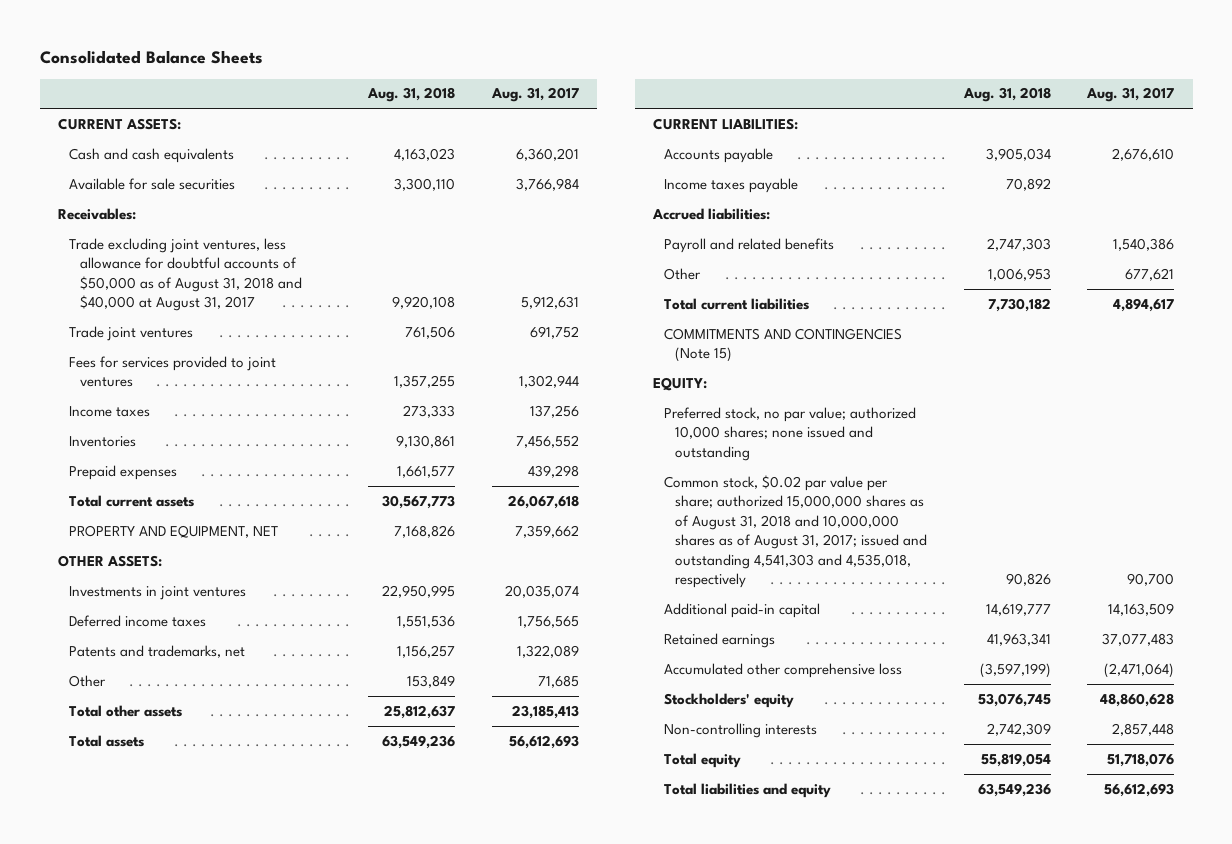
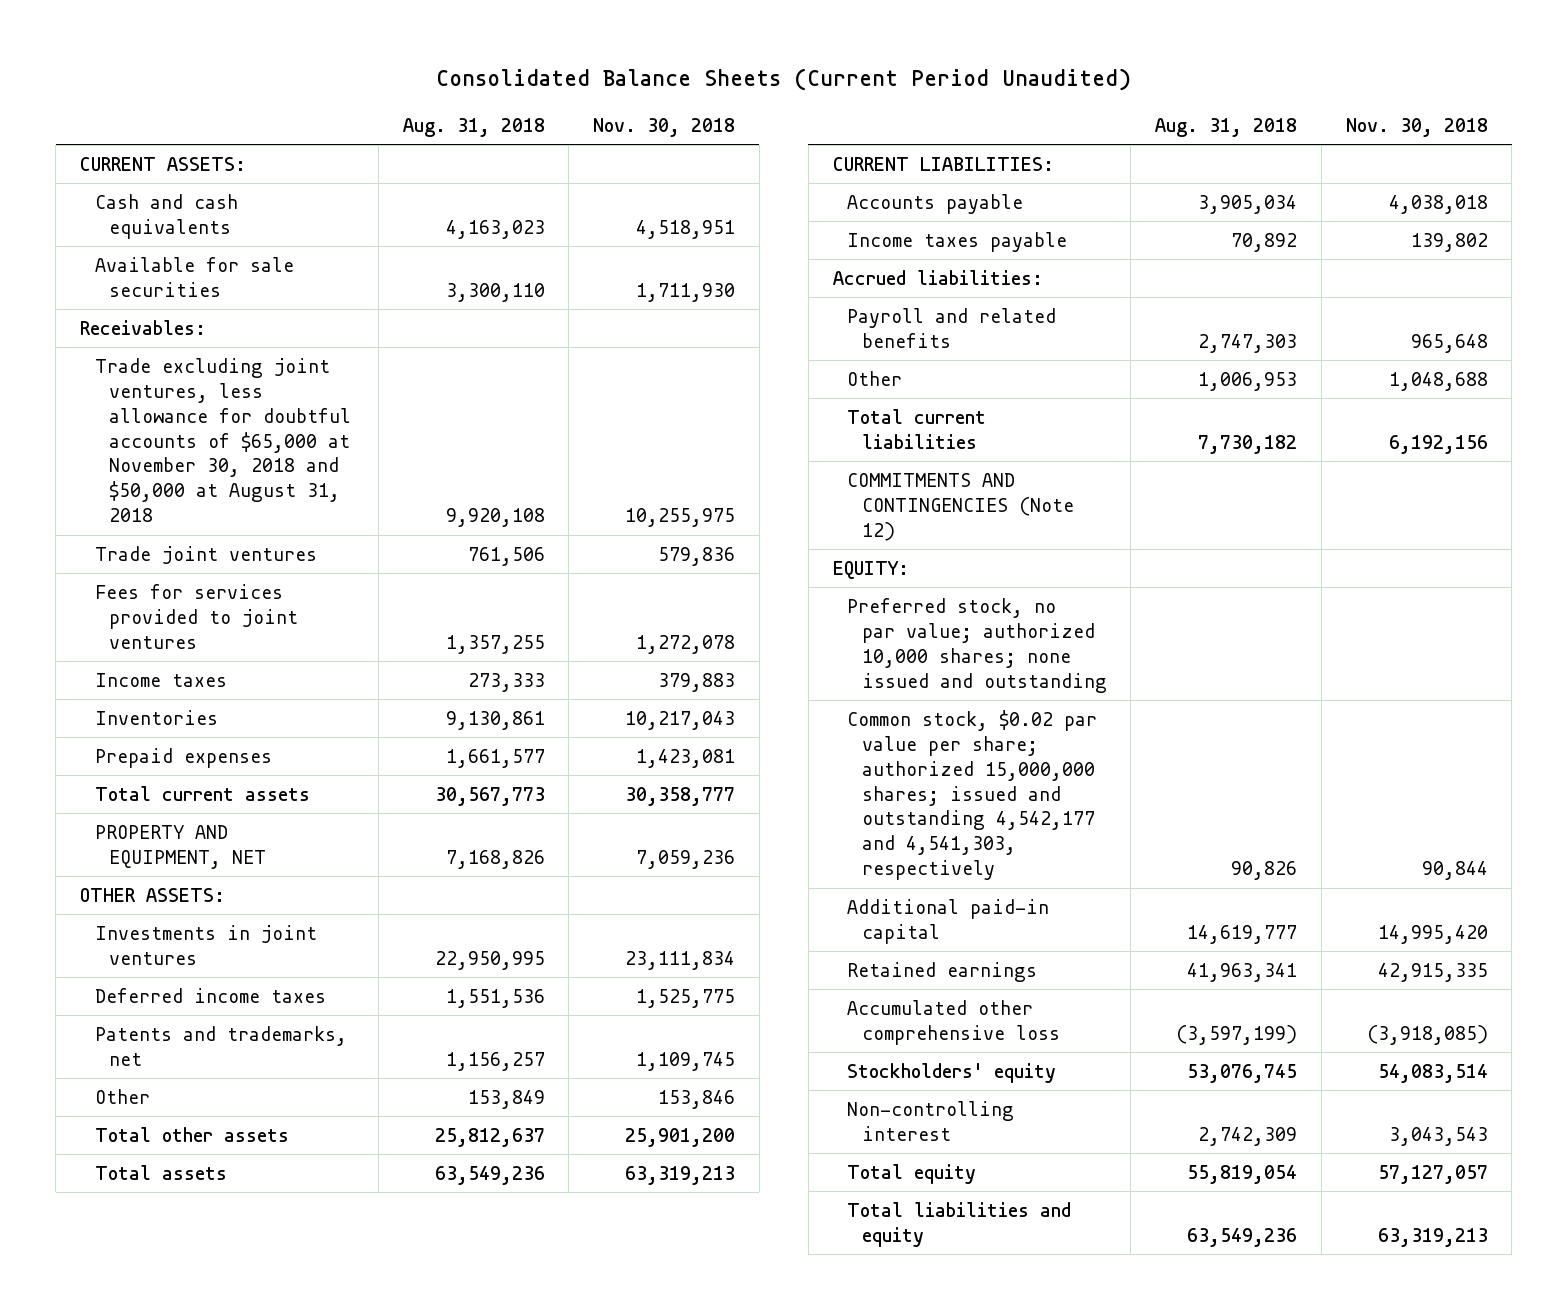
- Consolidated Balance Sheets
+ Consolidated Balance Sheets (Current Period Unaudited)
- | Aug. 31, 2018 | Aug. 31, 2017
+ | Aug. 31, 2018 | Nov. 30, 2018
- Trade excluding joint ventures, less allowance for doubtful accounts of $50,000 as of August 31, 2018 and $40,000 at August 31, 2017 | 9,920,108 | 5,912,631
+ Trade excluding joint ventures, less allowance for doubtful accounts of $65,000 at November 30, 2018 and $50,000 at August 31, 2018 | 9,920,108 | 10,255,975
- COMMITMENTS AND CONTINGENCIES (Note 15)
+ COMMITMENTS AND CONTINGENCIES (Note 12)
- Common stock, $0.02 par value per share; authorized 15,000,000 shares as of August 31, 2018 and 10,000,000 shares as of August 31, 2017; issued and outstanding 4,541,303 and 4,535,018, respectively | 90,826 | 90,700
+ Common stock, $0.02 par value per share; authorized 15,000,000 shares; issued and outstanding 4,542,177 and 4,541,303, respectively | 90,826 | 90,844
- Non-controlling interests | 2,742,309 | 2,857,448
+ Non-controlling interest | 2,742,309 | 3,043,543

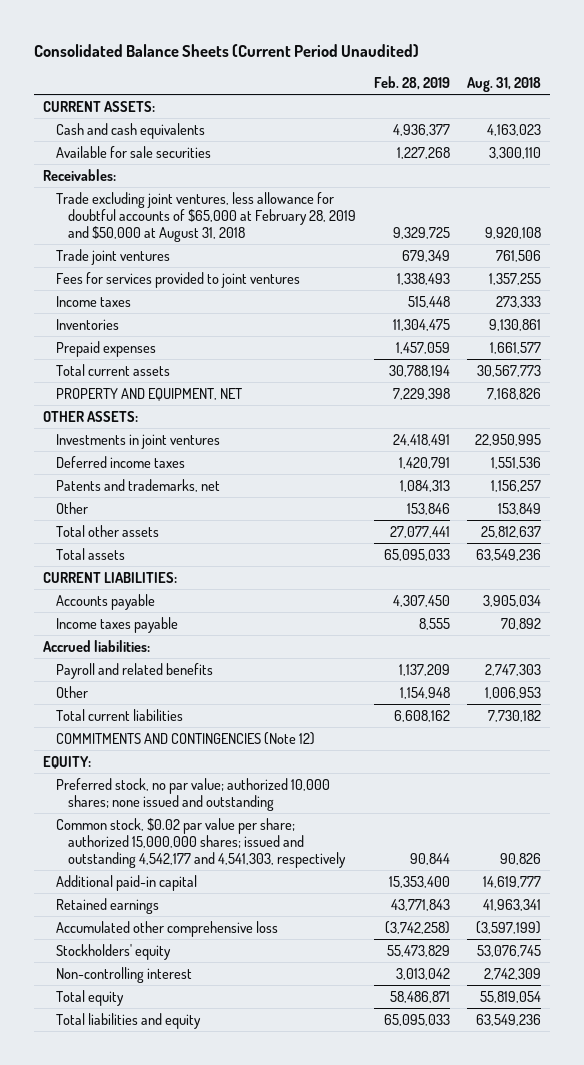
- | Aug. 31, 2018 | Nov. 30, 2018
+ | Feb. 28, 2019 | Aug. 31, 2018
- Trade excluding joint ventures, less allowance for doubtful accounts of $65,000 at November 30, 2018 and $50,000 at August 31, 2018 | 9,920,108 | 10,255,975
+ Trade excluding joint ventures, less allowance for doubtful accounts of $65,000 at February 28, 2019 and $50,000 at August 31, 2018 | 9,329,725 | 9,920,108

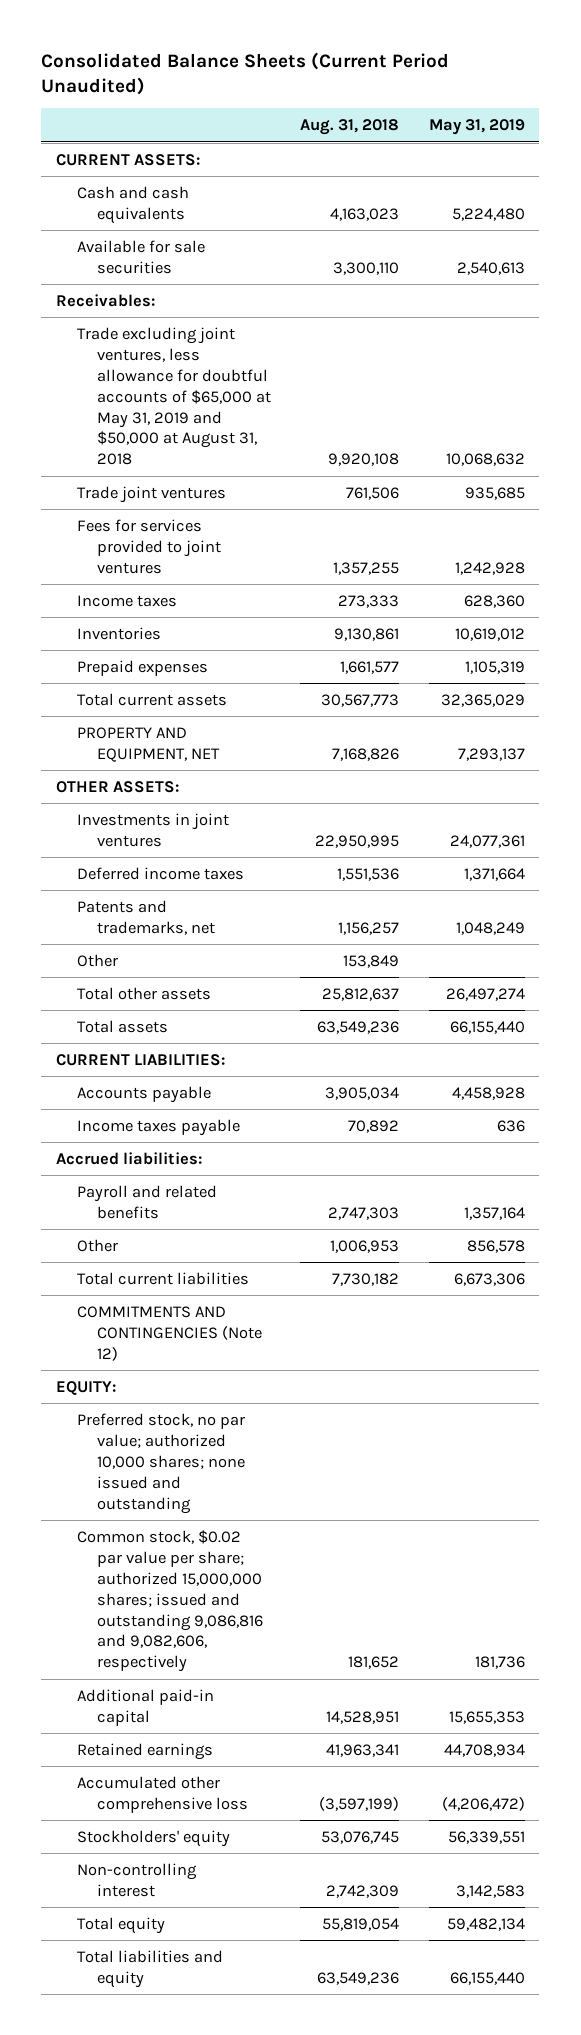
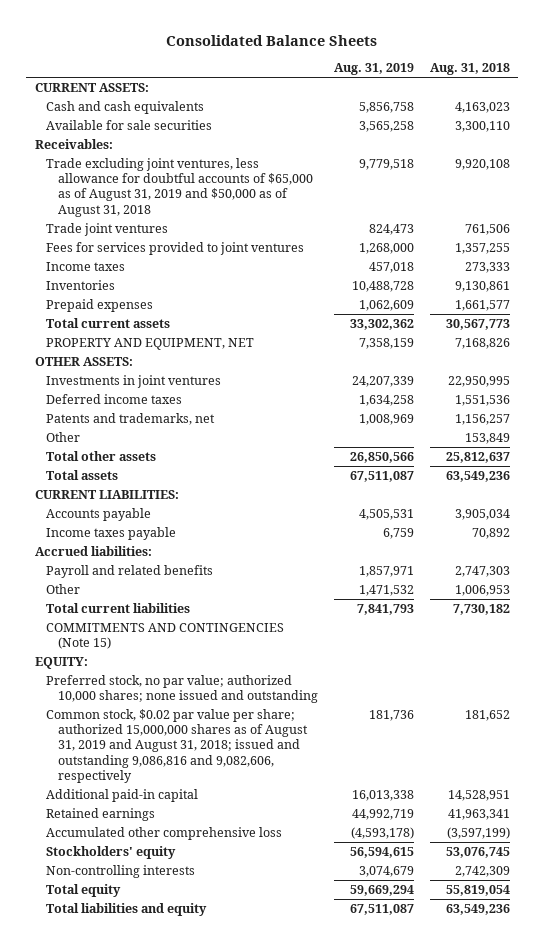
- Consolidated Balance Sheets (Current Period Unaudited)
+ Consolidated Balance Sheets
- | Aug. 31, 2018 | May 31, 2019
+ | Aug. 31, 2019 | Aug. 31, 2018
- Trade excluding joint ventures, less allowance for doubtful accounts of $65,000 at May 31, 2019 and $50,000 at August 31, 2018 | 9,920,108 | 10,068,632
+ Trade excluding joint ventures, less allowance for doubtful accounts of $65,000 as of August 31, 2019 and $50,000 as of August 31, 2018 | 9,779,518 | 9,920,108
- COMMITMENTS AND CONTINGENCIES (Note 12)
+ COMMITMENTS AND CONTINGENCIES (Note 15)
- Common stock, $0.02 par value per share; authorized 15,000,000 shares; issued and outstanding 9,086,816 and 9,082,606, respectively | 181,652 | 181,736
+ Common stock, $0.02 par value per share; authorized 15,000,000 shares as of August 31, 2019 and August 31, 2018; issued and outstanding 9,086,816 and 9,082,606, respectively | 181,736 | 181,652
- Non-controlling interest | 2,742,309 | 3,142,583
+ Non-controlling interests | 3,074,679 | 2,742,309

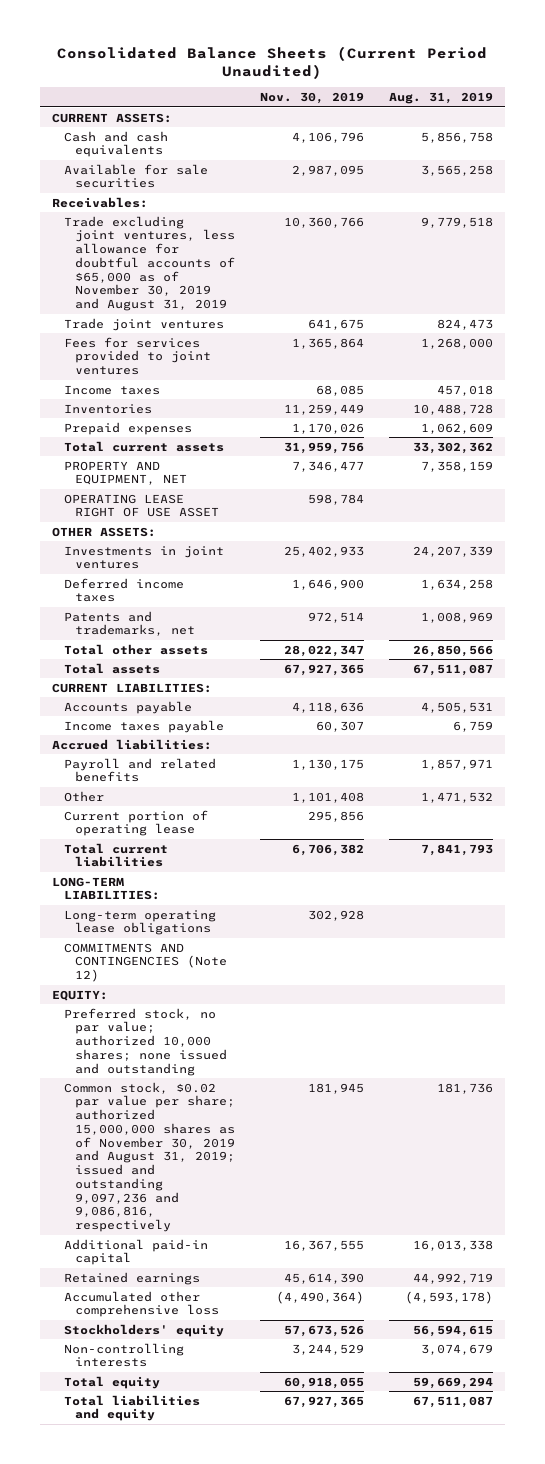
- Consolidated Balance Sheets
+ Consolidated Balance Sheets (Current Period Unaudited)
- | Aug. 31, 2019 | Aug. 31, 2018
+ | Nov. 30, 2019 | Aug. 31, 2019
- Trade excluding joint ventures, less allowance for doubtful accounts of $65,000 as of August 31, 2019 and $50,000 as of August 31, 2018 | 9,779,518 | 9,920,108
+ Trade excluding joint ventures, less allowance for doubtful accounts of $65,000 as of November 30, 2019 and August 31, 2019 | 10,360,766 | 9,779,518
+ OPERATING LEASE RIGHT OF USE ASSET | 598,784 |
- Other | | 153,849
+ Current portion of operating lease | 295,856 |
- COMMITMENTS AND CONTINGENCIES (Note 15)
+ LONG-TERM LIABILITIES:
+ Long-term operating lease obligations | 302,928 |
+ COMMITMENTS AND CONTINGENCIES (Note 12)
- Common stock, $0.02 par value per share; authorized 15,000,000 shares as of August 31, 2019 and August 31, 2018; issued and outstanding 9,086,816 and 9,082,606, respectively | 181,736 | 181,652
+ Common stock, $0.02 par value per share; authorized 15,000,000 shares as of November 30, 2019 and August 31, 2019; issued and outstanding 9,097,236 and 9,086,816, respectively | 181,945 | 181,736

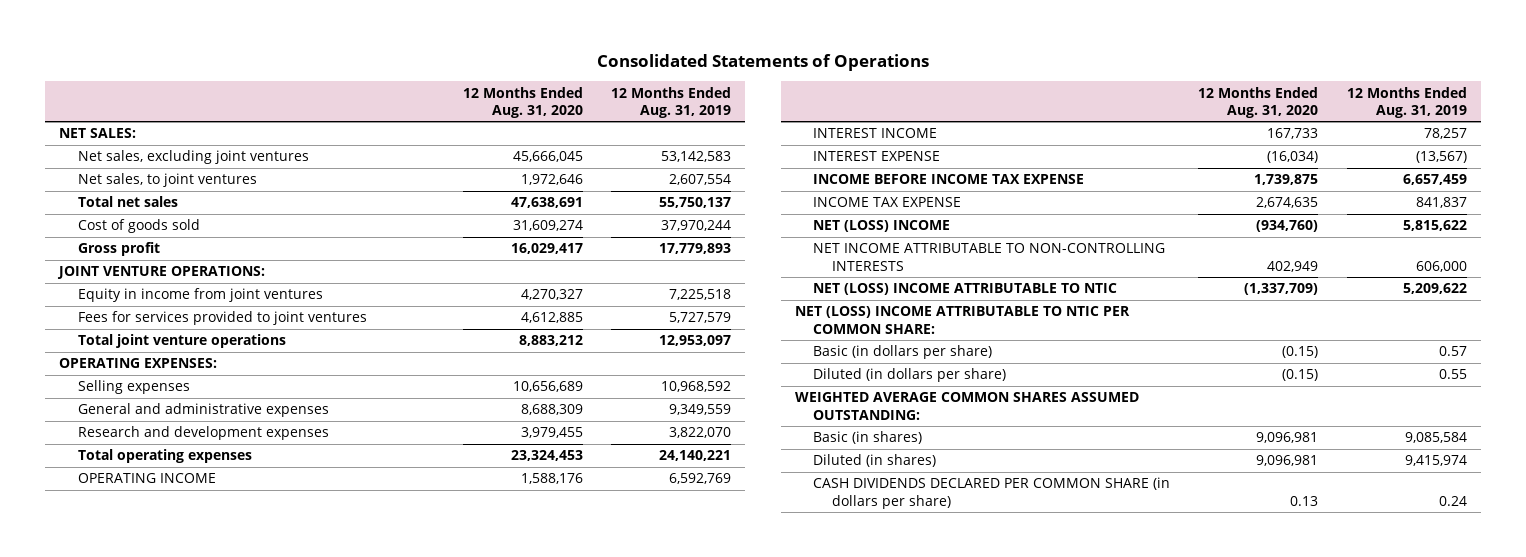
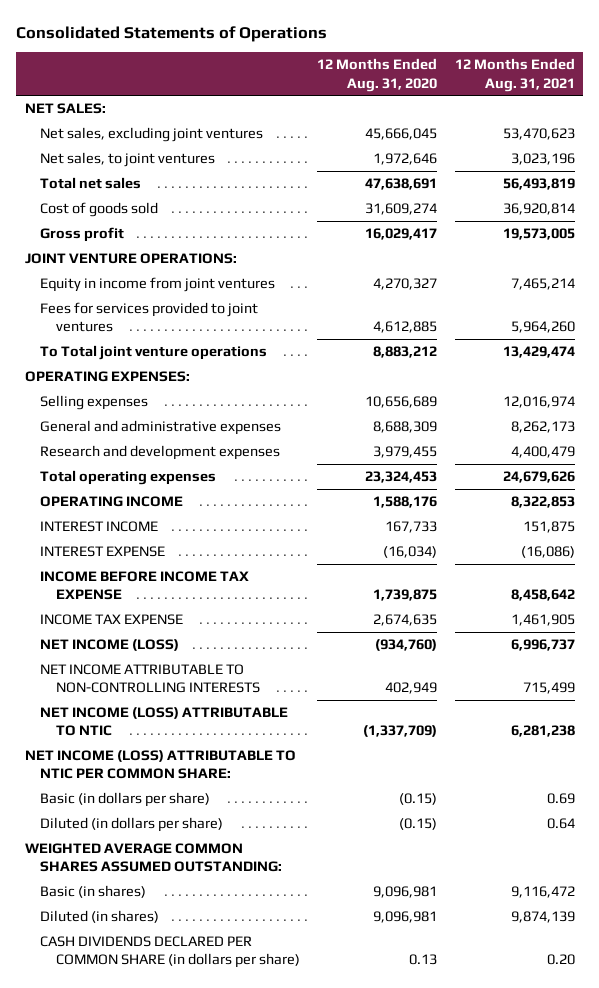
- | 12 Months Ended Aug. 31, 2020 | 12 Months Ended Aug. 31, 2019
+ | 12 Months Ended Aug. 31, 2020 | 12 Months Ended Aug. 31, 2021
- Total joint venture operations | 8,883,212 | 12,953,097
+ To Total joint venture operations | 8,883,212 | 13,429,474
- NET (LOSS) INCOME | (934,760) | 5,815,622
+ NET INCOME (LOSS) | (934,760) | 6,996,737
- NET (LOSS) INCOME ATTRIBUTABLE TO NTIC | (1,337,709) | 5,209,622
- NET (LOSS) INCOME ATTRIBUTABLE TO NTIC PER COMMON SHARE:
+ NET INCOME (LOSS) ATTRIBUTABLE TO NTIC | (1,337,709) | 6,281,238
+ NET INCOME (LOSS) ATTRIBUTABLE TO NTIC PER COMMON SHARE:

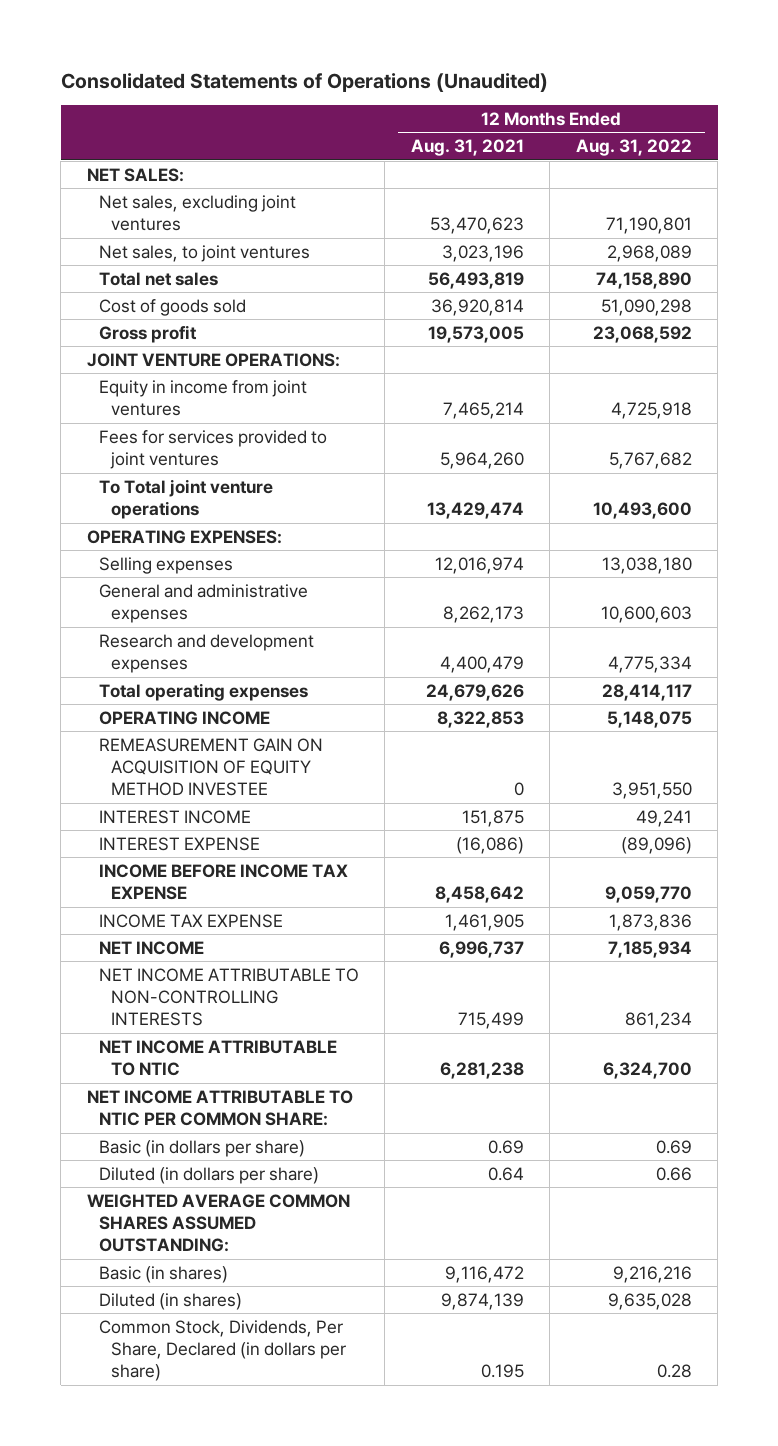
- Consolidated Statements of Operations
+ Consolidated Statements of Operations (Unaudited)
- | 12 Months Ended Aug. 31, 2020 | 12 Months Ended Aug. 31, 2021
+ | 12 Months Ended Aug. 31, 2021 | 12 Months Ended Aug. 31, 2022
+ REMEASUREMENT GAIN ON ACQUISITION OF EQUITY METHOD INVESTEE | 0 | 3,951,550
- NET INCOME (LOSS) | (934,760) | 6,996,737
+ NET INCOME | 6,996,737 | 7,185,934
- NET INCOME (LOSS) ATTRIBUTABLE TO NTIC | (1,337,709) | 6,281,238
- NET INCOME (LOSS) ATTRIBUTABLE TO NTIC PER COMMON SHARE:
+ NET INCOME ATTRIBUTABLE TO NTIC | 6,281,238 | 6,324,700
+ NET INCOME ATTRIBUTABLE TO NTIC PER COMMON SHARE:
- CASH DIVIDENDS DECLARED PER COMMON SHARE (in dollars per share) | 0.13 | 0.20
+ Common Stock, Dividends, Per Share, Declared (in dollars per share) | 0.195 | 0.28

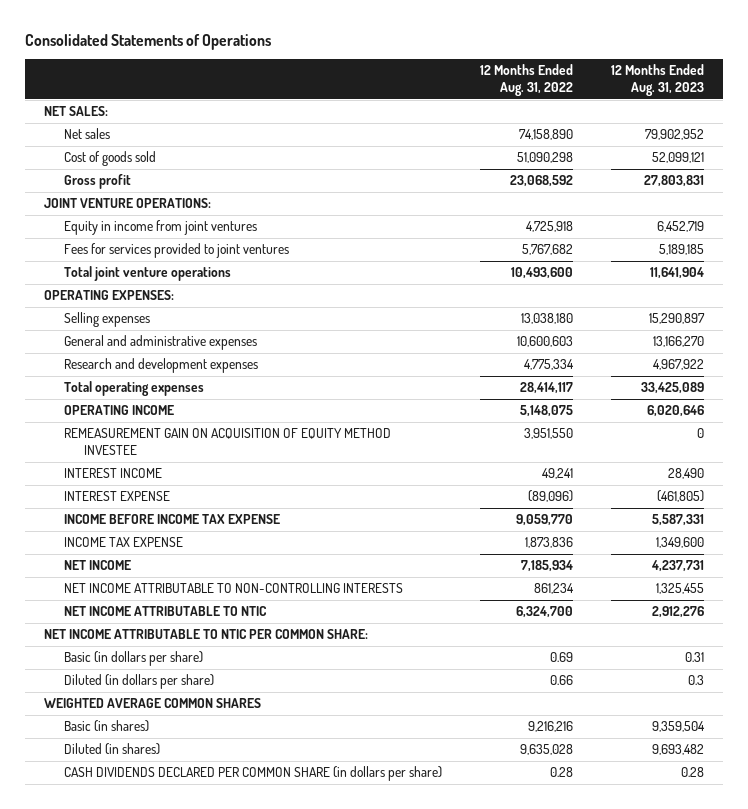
- Consolidated Statements of Operations (Unaudited)
+ Consolidated Statements of Operations
- | 12 Months Ended Aug. 31, 2021 | 12 Months Ended Aug. 31, 2022
+ | 12 Months Ended Aug. 31, 2022 | 12 Months Ended Aug. 31, 2023
- Net sales, excluding joint ventures | 53,470,623 | 71,190,801
- Net sales, to joint ventures | 3,023,196 | 2,968,089
- Total net sales | 56,493,819 | 74,158,890
+ Net sales | 74,158,890 | 79,902,952
- To Total joint venture operations | 13,429,474 | 10,493,600
+ Total joint venture operations | 10,493,600 | 11,641,904
- WEIGHTED AVERAGE COMMON SHARES ASSUMED OUTSTANDING:
+ WEIGHTED AVERAGE COMMON SHARES
- Common Stock, Dividends, Per Share, Declared (in dollars per share) | 0.195 | 0.28
+ CASH DIVIDENDS DECLARED PER COMMON SHARE (in dollars per share) | 0.28 | 0.28

